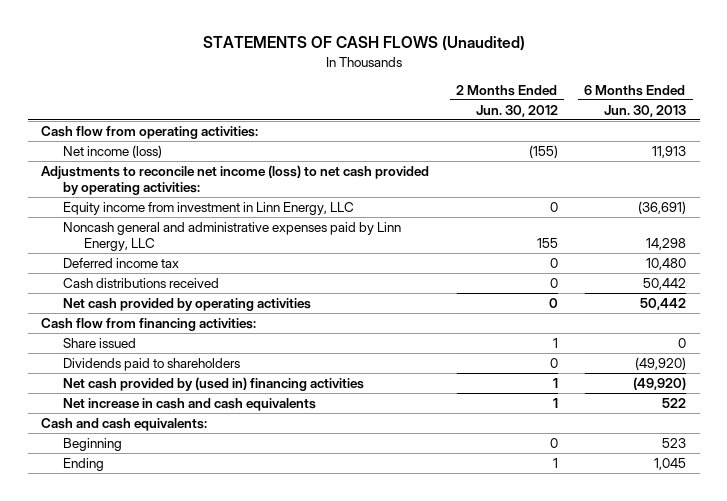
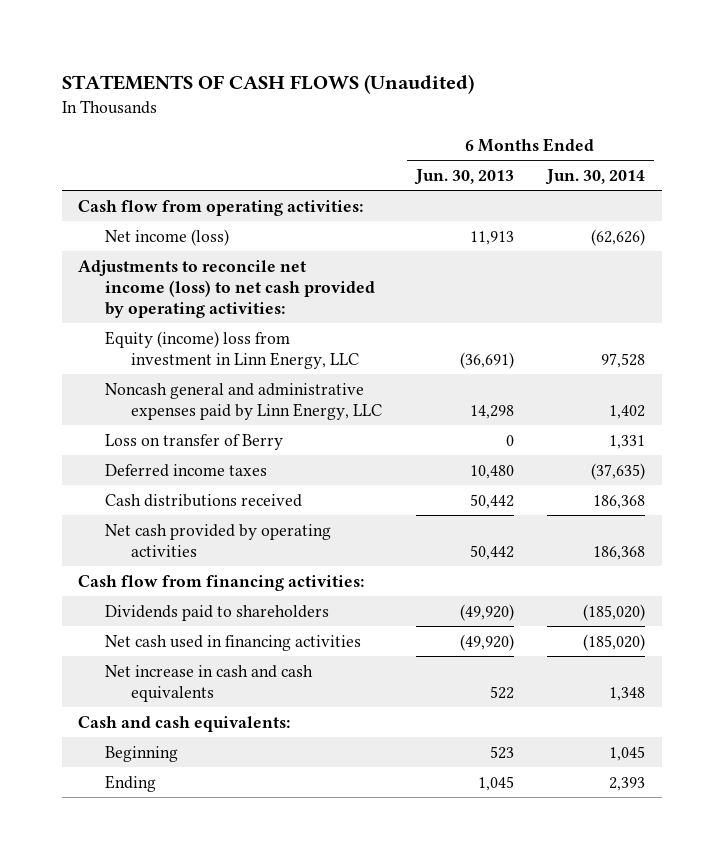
- | 2 Months Ended Jun. 30, 2012 | 6 Months Ended Jun. 30, 2013
+ | 6 Months Ended Jun. 30, 2013 | 6 Months Ended Jun. 30, 2014
- Equity income from investment in Linn Energy, LLC | 0 | (36,691)
+ Equity (income) loss from investment in Linn Energy, LLC | (36,691) | 97,528
- Deferred income tax | 0 | 10,480
+ Loss on transfer of Berry | 0 | 1,331
+ Deferred income taxes | 10,480 | (37,635)
- Share issued | 1 | 0
- Net cash provided by (used in) financing activities | 1 | (49,920)
+ Net cash used in financing activities | (49,920) | (185,020)

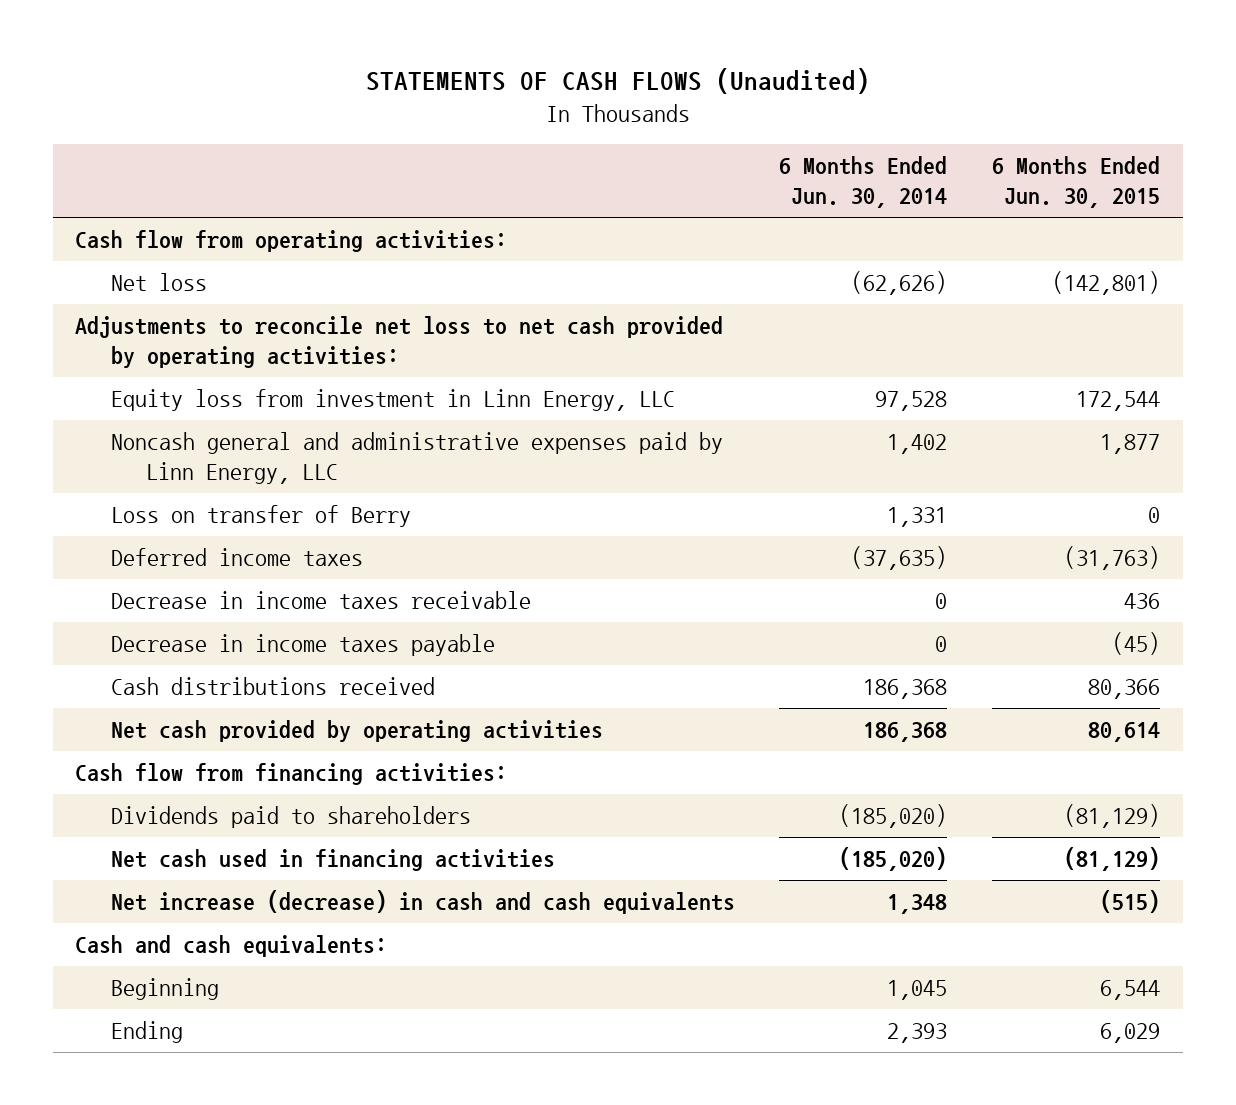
- | 6 Months Ended Jun. 30, 2013 | 6 Months Ended Jun. 30, 2014
+ | 6 Months Ended Jun. 30, 2014 | 6 Months Ended Jun. 30, 2015
- Net income (loss) | 11,913 | (62,626)
- Adjustments to reconcile net income (loss) to net cash provided by operating activities:
- Equity (income) loss from investment in Linn Energy, LLC | (36,691) | 97,528
+ Net loss | (62,626) | (142,801)
+ Adjustments to reconcile net loss to net cash provided by operating activities:
+ Equity loss from investment in Linn Energy, LLC | 97,528 | 172,544
+ Decrease in income taxes receivable | 0 | 436
+ Decrease in income taxes payable | 0 | (45)
- Net increase in cash and cash equivalents | 522 | 1,348
+ Net increase (decrease) in cash and cash equivalents | 1,348 | (515)

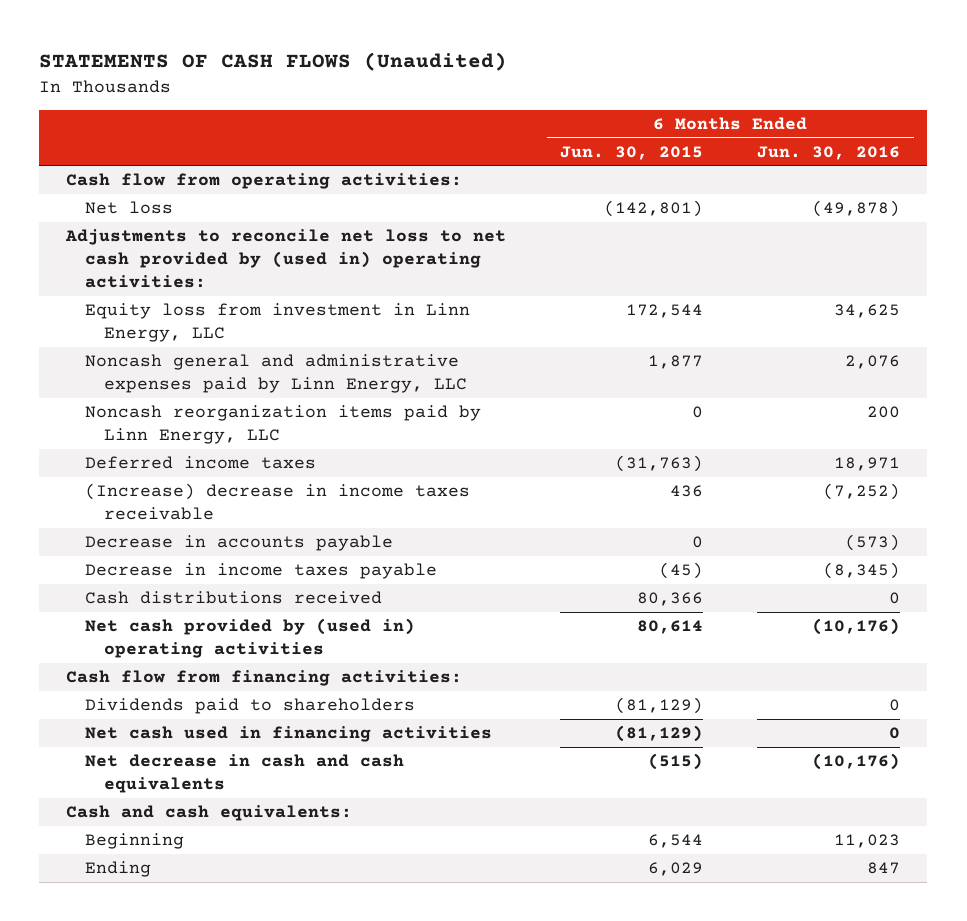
- | 6 Months Ended Jun. 30, 2014 | 6 Months Ended Jun. 30, 2015
+ | 6 Months Ended Jun. 30, 2015 | 6 Months Ended Jun. 30, 2016
- Adjustments to reconcile net loss to net cash provided by operating activities:
+ Adjustments to reconcile net loss to net cash provided by (used in) operating activities:
- Loss on transfer of Berry | 1,331 | 0
+ Noncash reorganization items paid by Linn Energy, LLC | 0 | 200
- Decrease in income taxes receivable | 0 | 436
+ (Increase) decrease in income taxes receivable | 436 | (7,252)
+ Decrease in accounts payable | 0 | (573)
- Net cash provided by operating activities | 186,368 | 80,614
+ Net cash provided by (used in) operating activities | 80,614 | (10,176)
- Net increase (decrease) in cash and cash equivalents | 1,348 | (515)
+ Net decrease in cash and cash equivalents | (515) | (10,176)

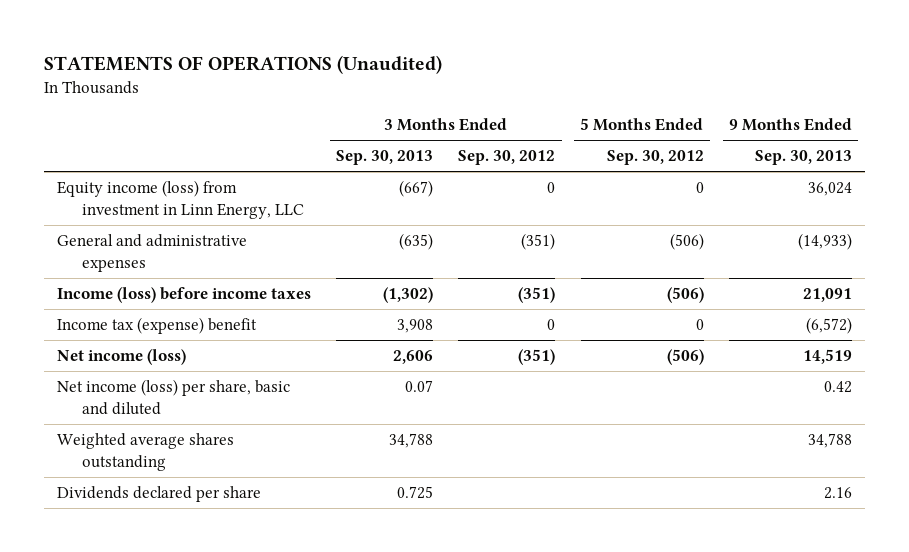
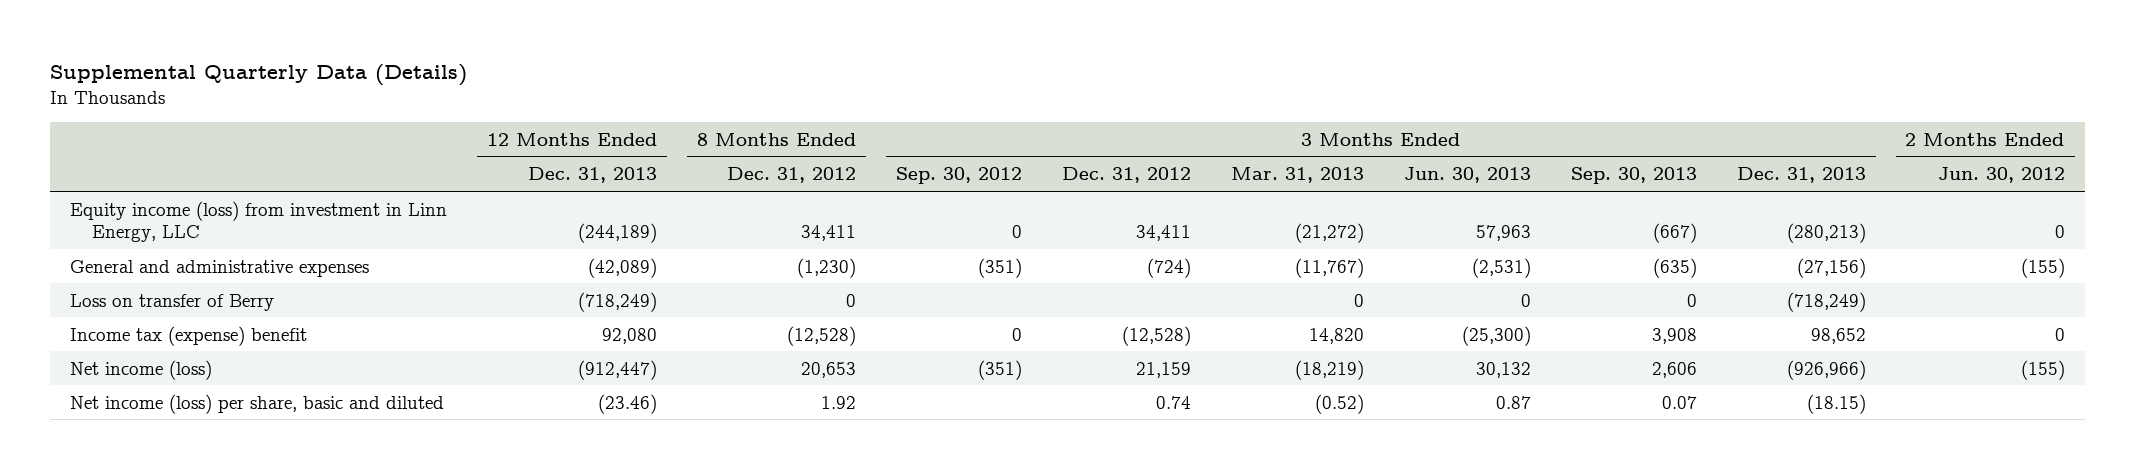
- STATEMENTS OF OPERATIONS (Unaudited)
+ Supplemental Quarterly Data (Details)
- | 3 Months Ended Sep. 30, 2013 | 3 Months Ended Sep. 30, 2012 | 5 Months Ended Sep. 30, 2012 | 9 Months Ended Sep. 30, 2013
+ | 12 Months Ended Dec. 31, 2013 | 8 Months Ended Dec. 31, 2012 | 3 Months Ended Sep. 30, 2012 | 3 Months Ended Dec. 31, 2012 | 3 Months Ended Mar. 31, 2013 | 3 Months Ended Jun. 30, 2013 | 3 Months Ended Sep. 30, 2013 | 3 Months Ended Dec. 31, 2013 | 2 Months Ended Jun. 30, 2012
- Income (loss) before income taxes | (1,302) | (351) | (506) | 21,091
+ Loss on transfer of Berry | (718,249) | 0 | | | 0 | 0 | 0 | (718,249) |
- Weighted average shares outstanding | 34,788 | | | 34,788
- Dividends declared per share | 0.725 | | | 2.16

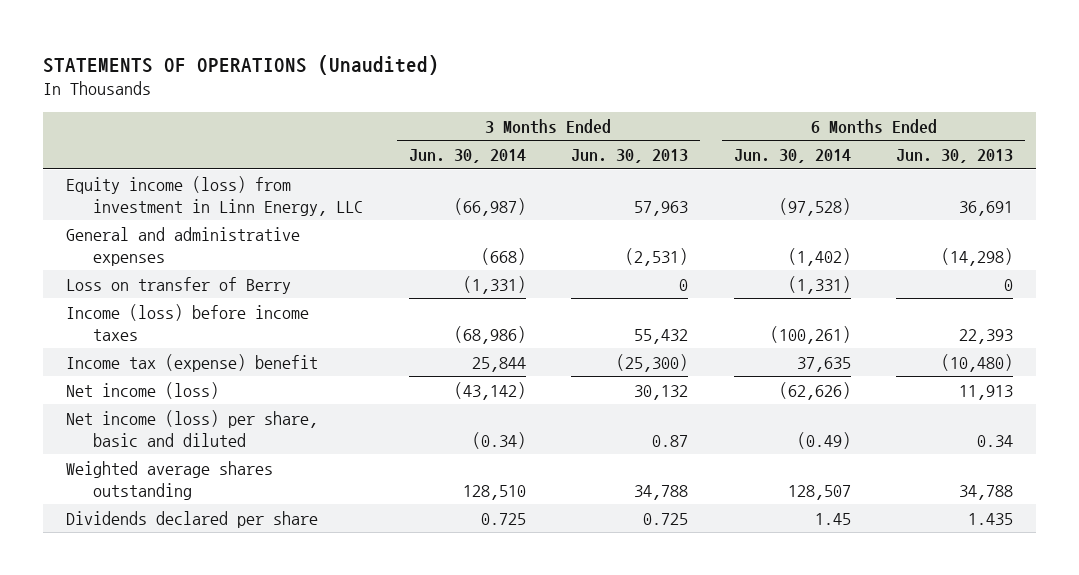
- Supplemental Quarterly Data (Details)
+ STATEMENTS OF OPERATIONS (Unaudited)
- | 12 Months Ended Dec. 31, 2013 | 8 Months Ended Dec. 31, 2012 | 3 Months Ended Sep. 30, 2012 | 3 Months Ended Dec. 31, 2012 | 3 Months Ended Mar. 31, 2013 | 3 Months Ended Jun. 30, 2013 | 3 Months Ended Sep. 30, 2013 | 3 Months Ended Dec. 31, 2013 | 2 Months Ended Jun. 30, 2012
+ | 3 Months Ended Jun. 30, 2014 | 3 Months Ended Jun. 30, 2013 | 6 Months Ended Jun. 30, 2014 | 6 Months Ended Jun. 30, 2013
+ Income (loss) before income taxes | (68,986) | 55,432 | (100,261) | 22,393
+ Weighted average shares outstanding | 128,510 | 34,788 | 128,507 | 34,788
+ Dividends declared per share | 0.725 | 0.725 | 1.45 | 1.435

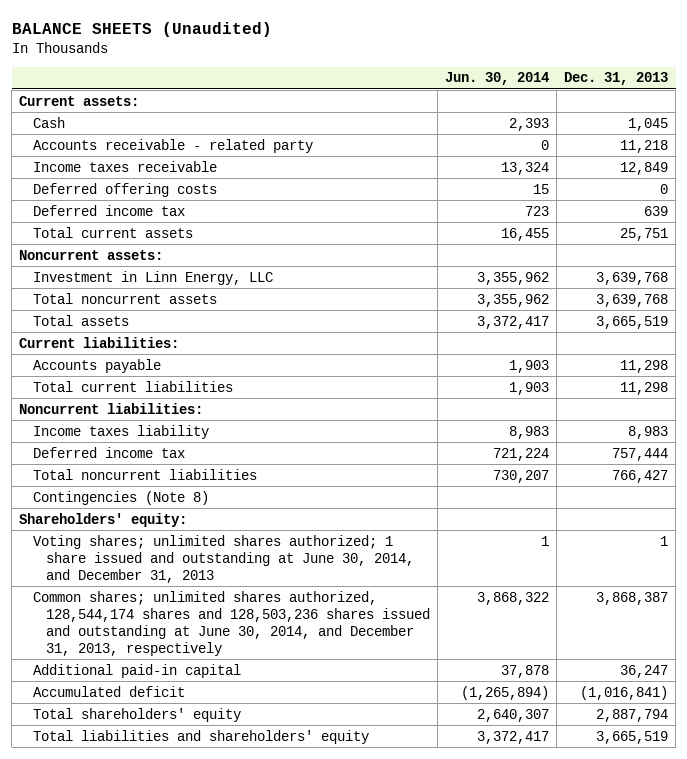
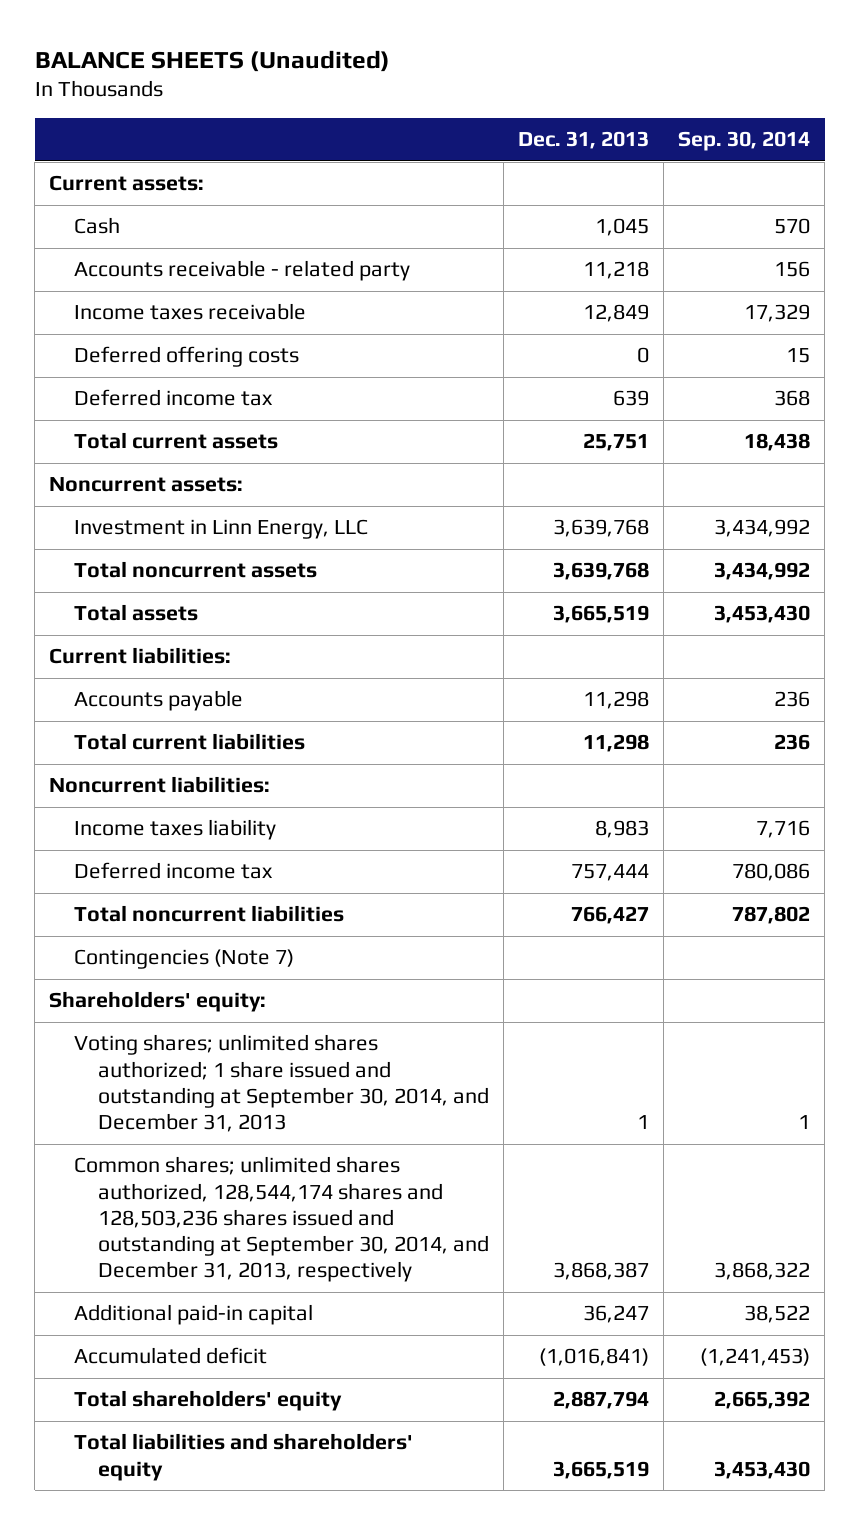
- | Jun. 30, 2014 | Dec. 31, 2013
+ | Dec. 31, 2013 | Sep. 30, 2014
- Contingencies (Note 8)
+ Contingencies (Note 7)
- Voting shares; unlimited shares authorized; 1 share issued and outstanding at June 30, 2014, and December 31, 2013 | 1 | 1
- Common shares; unlimited shares authorized, 128,544,174 shares and 128,503,236 shares issued and outstanding at June 30, 2014, and December 31, 2013, respectively | 3,868,322 | 3,868,387
+ Voting shares; unlimited shares authorized; 1 share issued and outstanding at September 30, 2014, and December 31, 2013 | 1 | 1
+ Common shares; unlimited shares authorized, 128,544,174 shares and 128,503,236 shares issued and outstanding at September 30, 2014, and December 31, 2013, respectively | 3,868,387 | 3,868,322

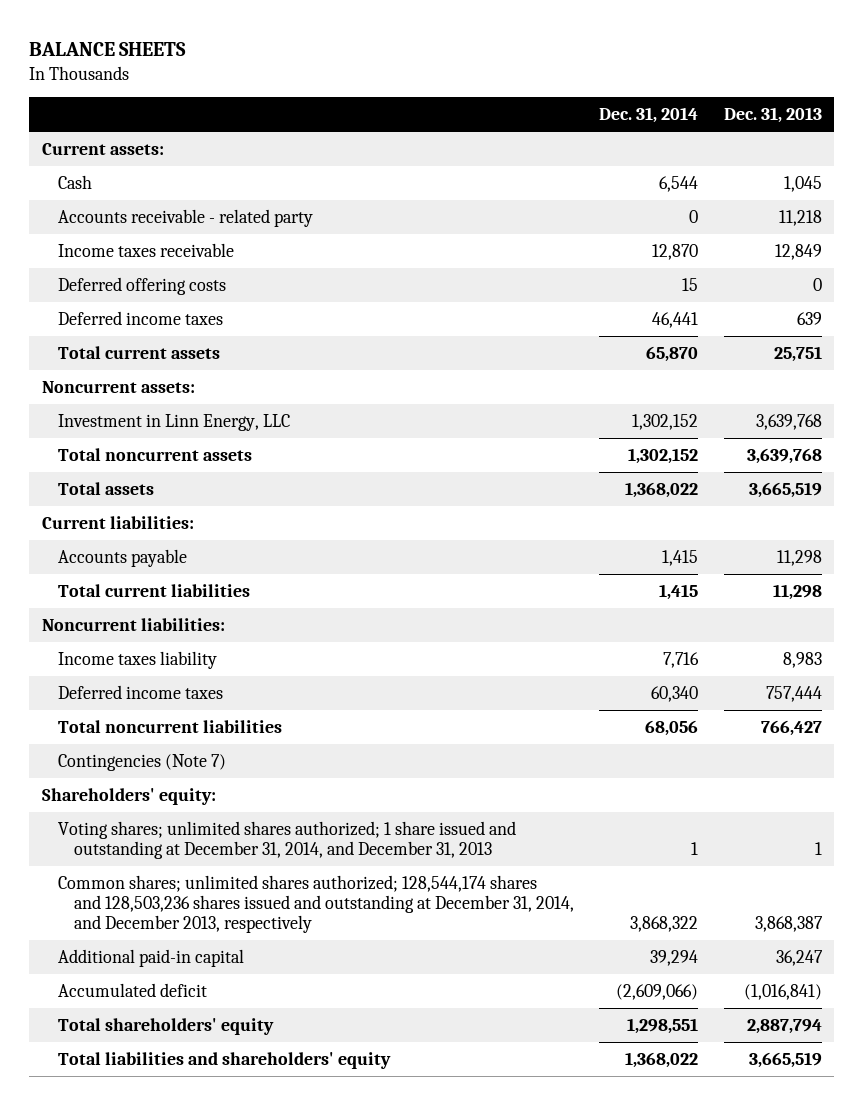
- BALANCE SHEETS (Unaudited)
+ BALANCE SHEETS
- | Dec. 31, 2013 | Sep. 30, 2014
+ | Dec. 31, 2014 | Dec. 31, 2013
- Deferred income tax | 639 | 368
+ Deferred income taxes | 46,441 | 639
- Deferred income tax | 757,444 | 780,086
+ Deferred income taxes | 60,340 | 757,444
- Voting shares; unlimited shares authorized; 1 share issued and outstanding at September 30, 2014, and December 31, 2013 | 1 | 1
- Common shares; unlimited shares authorized, 128,544,174 shares and 128,503,236 shares issued and outstanding at September 30, 2014, and December 31, 2013, respectively | 3,868,387 | 3,868,322
+ Voting shares; unlimited shares authorized; 1 share issued and outstanding at December 31, 2014, and December 31, 2013 | 1 | 1
+ Common shares; unlimited shares authorized; 128,544,174 shares and 128,503,236 shares issued and outstanding at December 31, 2014, and December 2013, respectively | 3,868,322 | 3,868,387

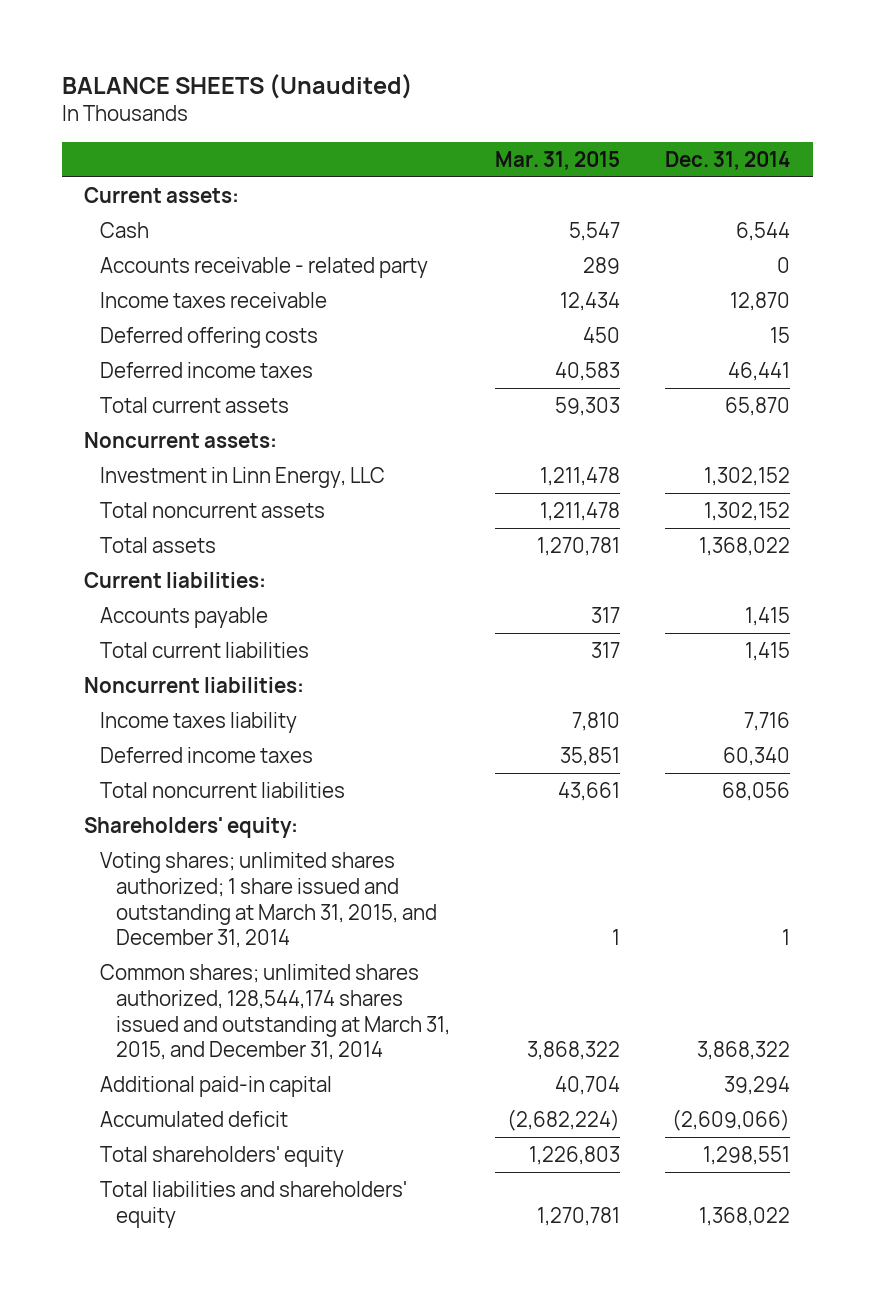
- BALANCE SHEETS
+ BALANCE SHEETS (Unaudited)
- | Dec. 31, 2014 | Dec. 31, 2013
+ | Mar. 31, 2015 | Dec. 31, 2014
- Contingencies (Note 7)
- Voting shares; unlimited shares authorized; 1 share issued and outstanding at December 31, 2014, and December 31, 2013 | 1 | 1
- Common shares; unlimited shares authorized; 128,544,174 shares and 128,503,236 shares issued and outstanding at December 31, 2014, and December 2013, respectively | 3,868,322 | 3,868,387
+ Voting shares; unlimited shares authorized; 1 share issued and outstanding at March 31, 2015, and December 31, 2014 | 1 | 1
+ Common shares; unlimited shares authorized, 128,544,174 shares issued and outstanding at March 31, 2015, and December 31, 2014 | 3,868,322 | 3,868,322

